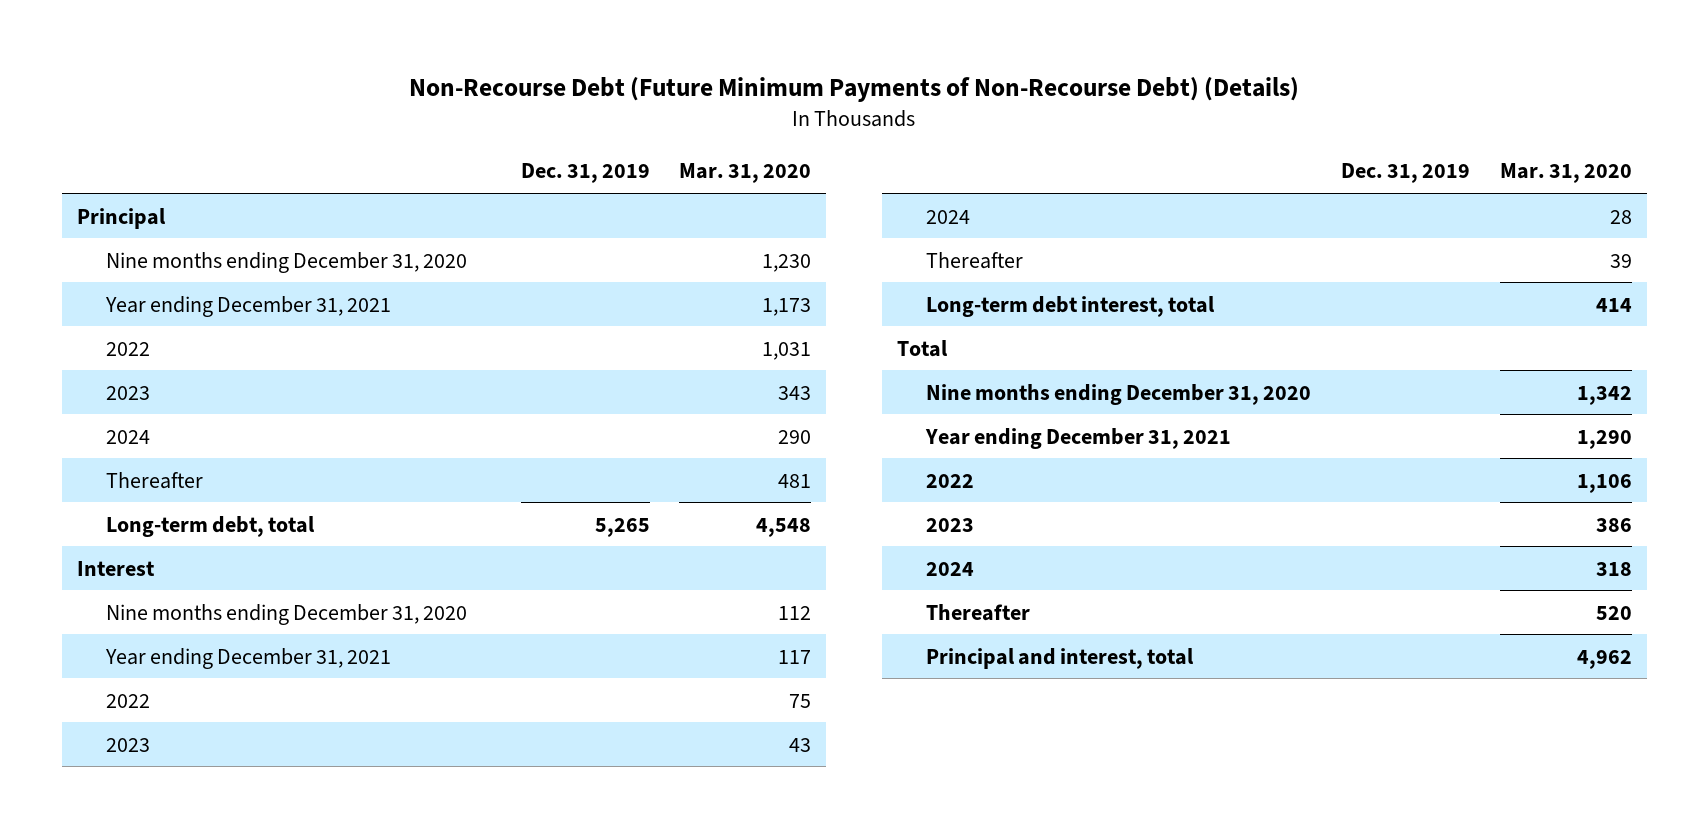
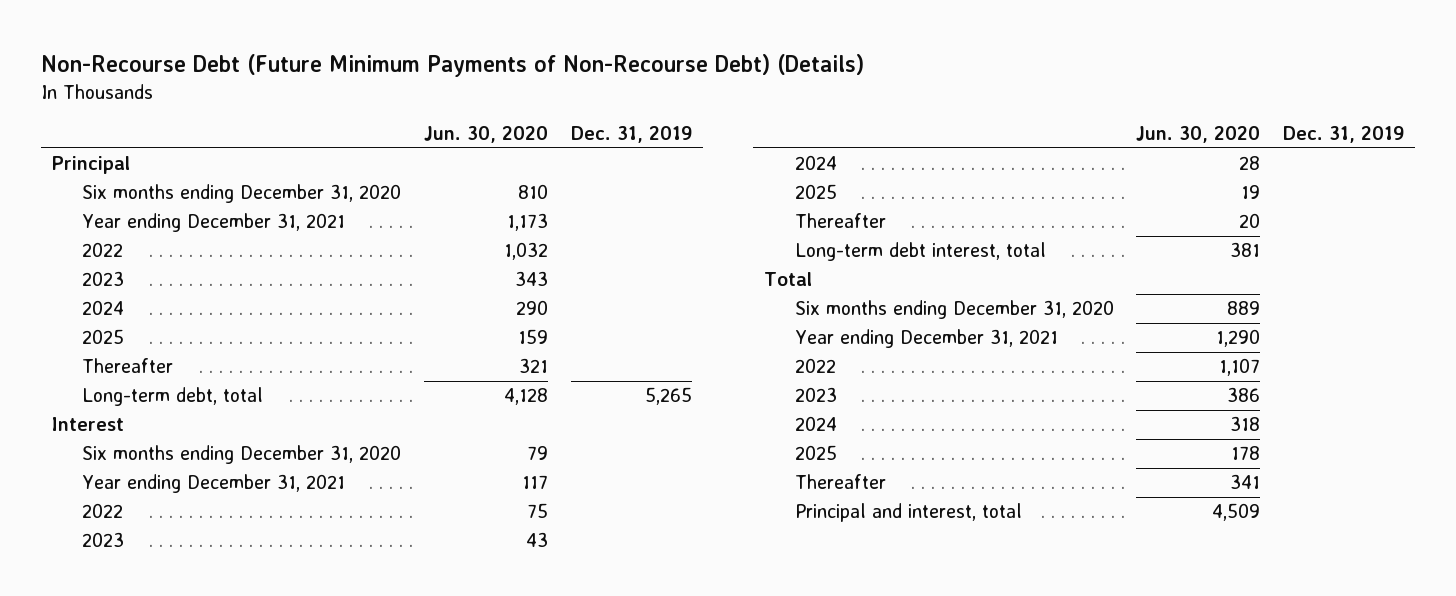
- | Dec. 31, 2019 | Mar. 31, 2020
+ | Jun. 30, 2020 | Dec. 31, 2019
- Nine months ending December 31, 2020 | | 1,230
+ Six months ending December 31, 2020 | 810 |
+ 2025 | 159 |
- Nine months ending December 31, 2020 | | 112
+ Six months ending December 31, 2020 | 79 |
+ 2025 | 19 |
- Nine months ending December 31, 2020 | | 1,342
+ Six months ending December 31, 2020 | 889 |
+ 2025 | 178 |

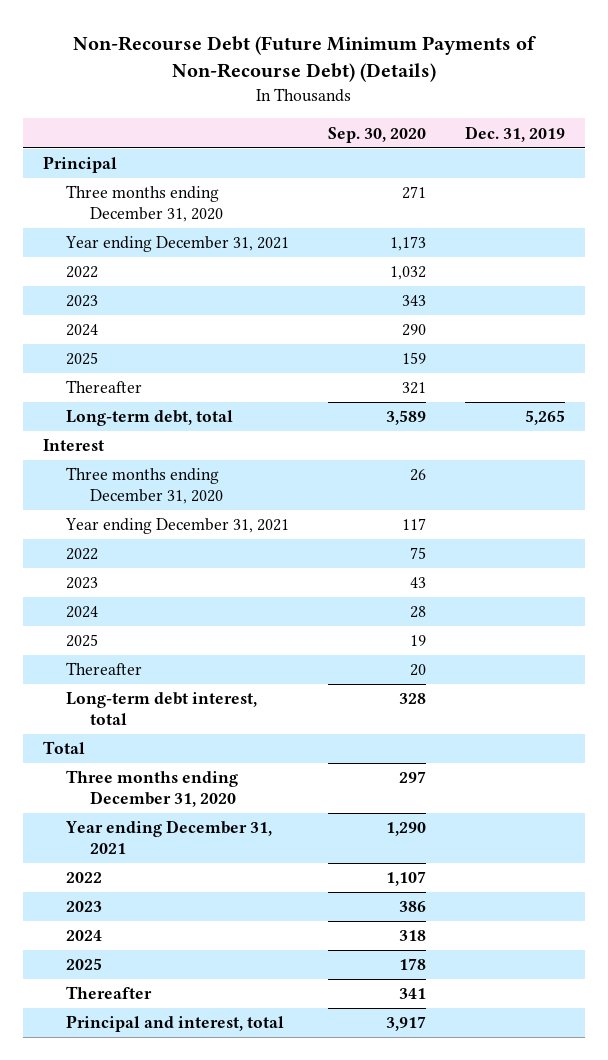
- | Jun. 30, 2020 | Dec. 31, 2019
+ | Sep. 30, 2020 | Dec. 31, 2019
- Six months ending December 31, 2020 | 810 |
+ Three months ending December 31, 2020 | 271 |
- Six months ending December 31, 2020 | 79 |
+ Three months ending December 31, 2020 | 26 |
- Six months ending December 31, 2020 | 889 |
+ Three months ending December 31, 2020 | 297 |

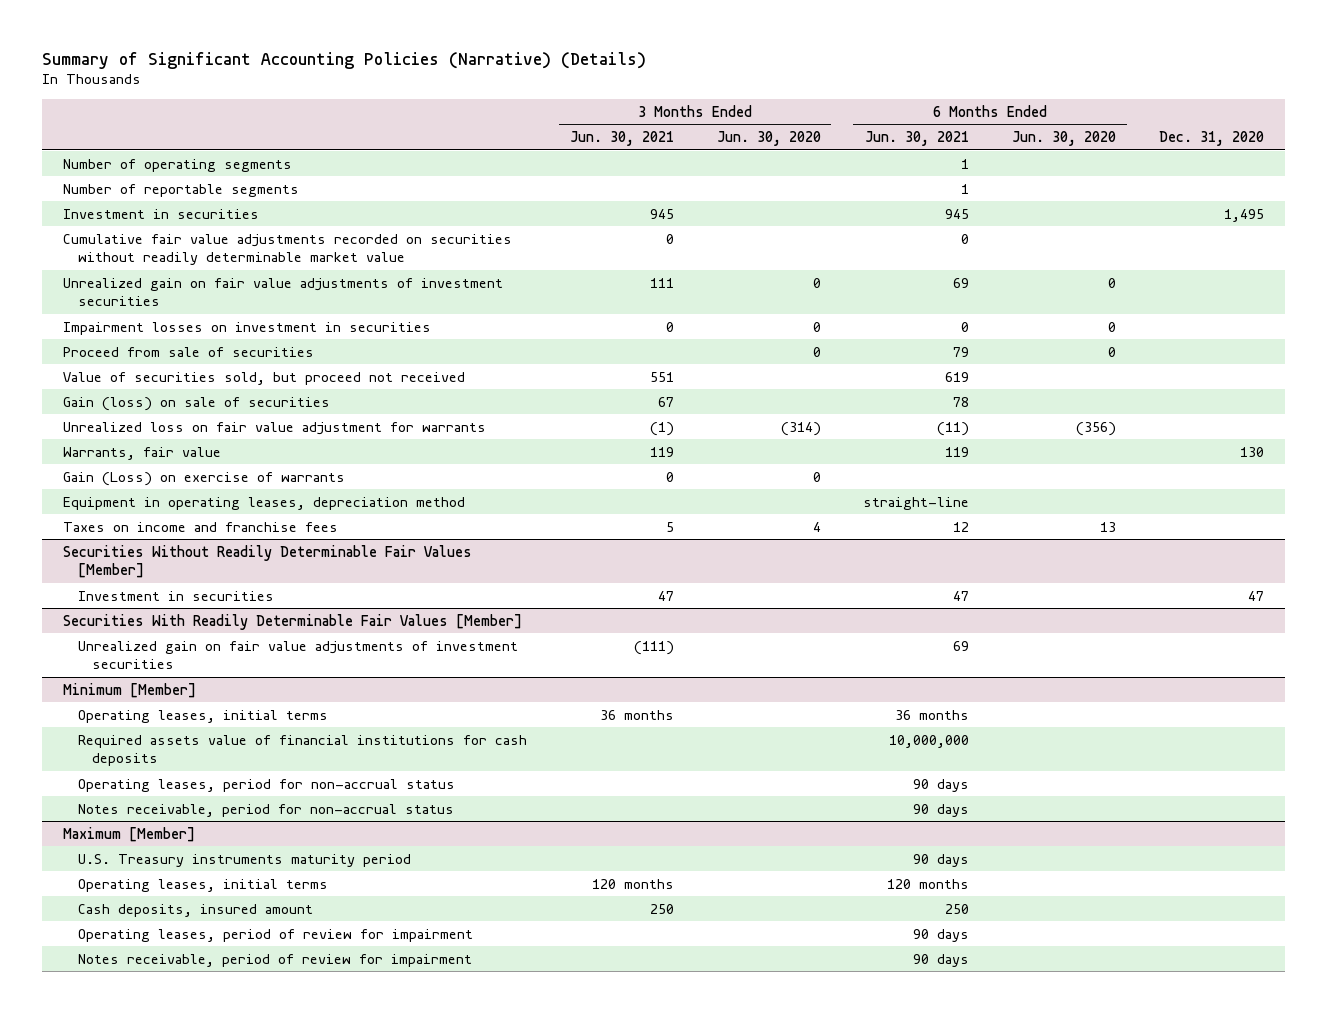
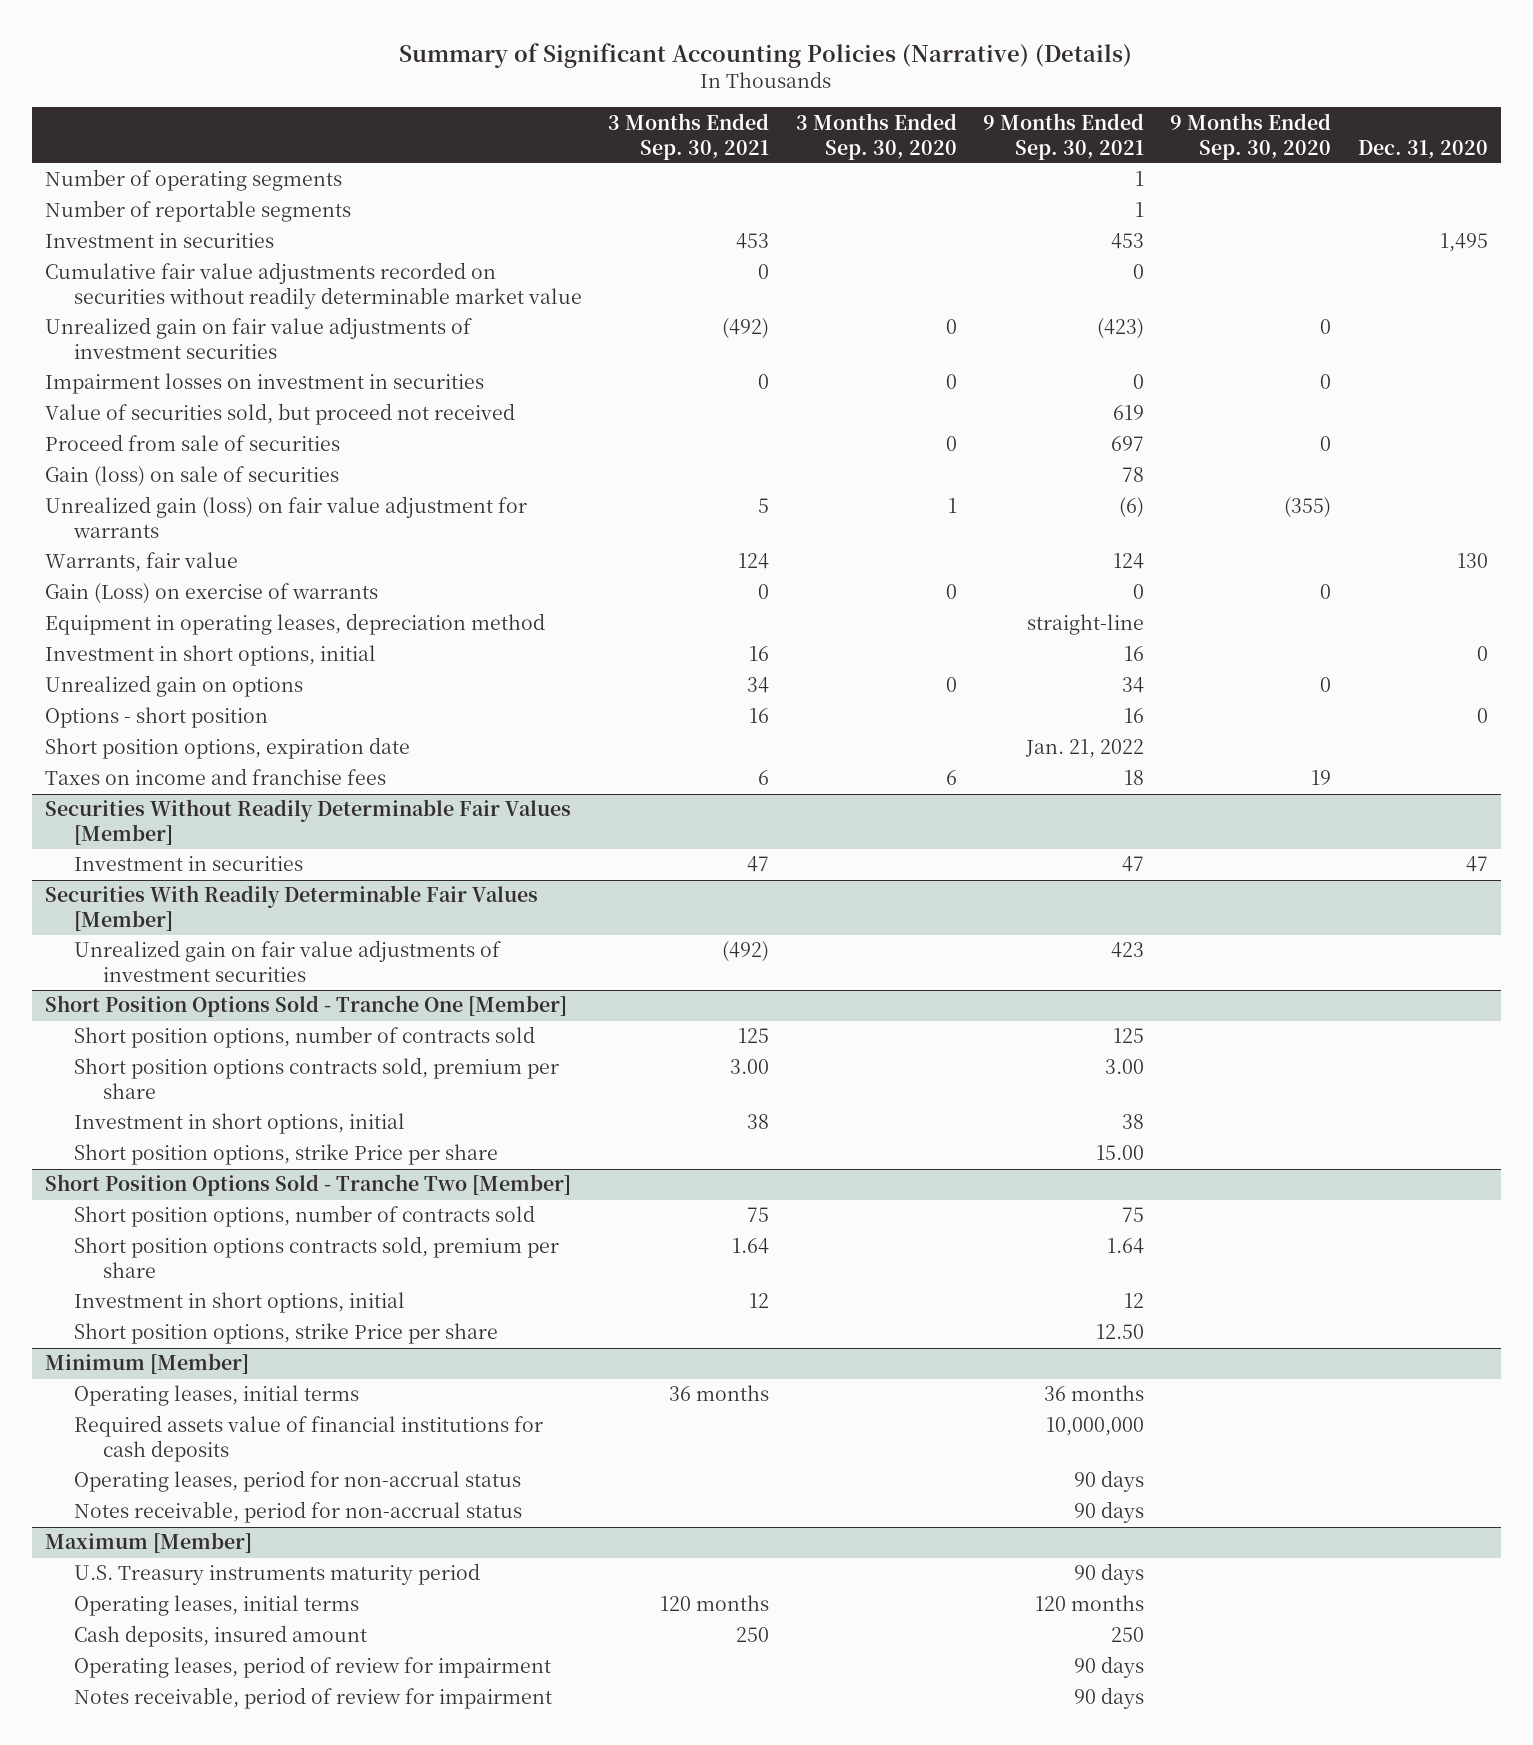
- | 3 Months Ended Jun. 30, 2021 | 3 Months Ended Jun. 30, 2020 | 6 Months Ended Jun. 30, 2021 | 6 Months Ended Jun. 30, 2020 | Dec. 31, 2020
+ | 3 Months Ended Sep. 30, 2021 | 3 Months Ended Sep. 30, 2020 | 9 Months Ended Sep. 30, 2021 | 9 Months Ended Sep. 30, 2020 | Dec. 31, 2020
moved down: Proceed from sale of securities | | 0 | 697 | 0 |
- Unrealized loss on fair value adjustment for warrants | (1) | (314) | (11) | (356) |
+ Unrealized gain (loss) on fair value adjustment for warrants | 5 | 1 | (6) | (355) |
+ Investment in short options, initial | 16 | | 16 | | 0
+ Unrealized gain on options | 34 | 0 | 34 | 0 |
+ Options - short position | 16 | | 16 | | 0
+ Short position options, expiration date | | | Jan. 21, 2022 | |
+ Short Position Options Sold - Tranche One [Member]
+ Short position options, number of contracts sold | 125 | | 125 | |
+ Short position options contracts sold, premium per share | 3.00 | | 3.00 | |
+ Investment in short options, initial | 38 | | 38 | |
+ Short position options, strike Price per share | | | 15.00 | |
+ Short Position Options Sold - Tranche Two [Member]
+ Short position options, number of contracts sold | 75 | | 75 | |
+ Short position options contracts sold, premium per share | 1.64 | | 1.64 | |
+ Investment in short options, initial | 12 | | 12 | |
+ Short position options, strike Price per share | | | 12.50 | |

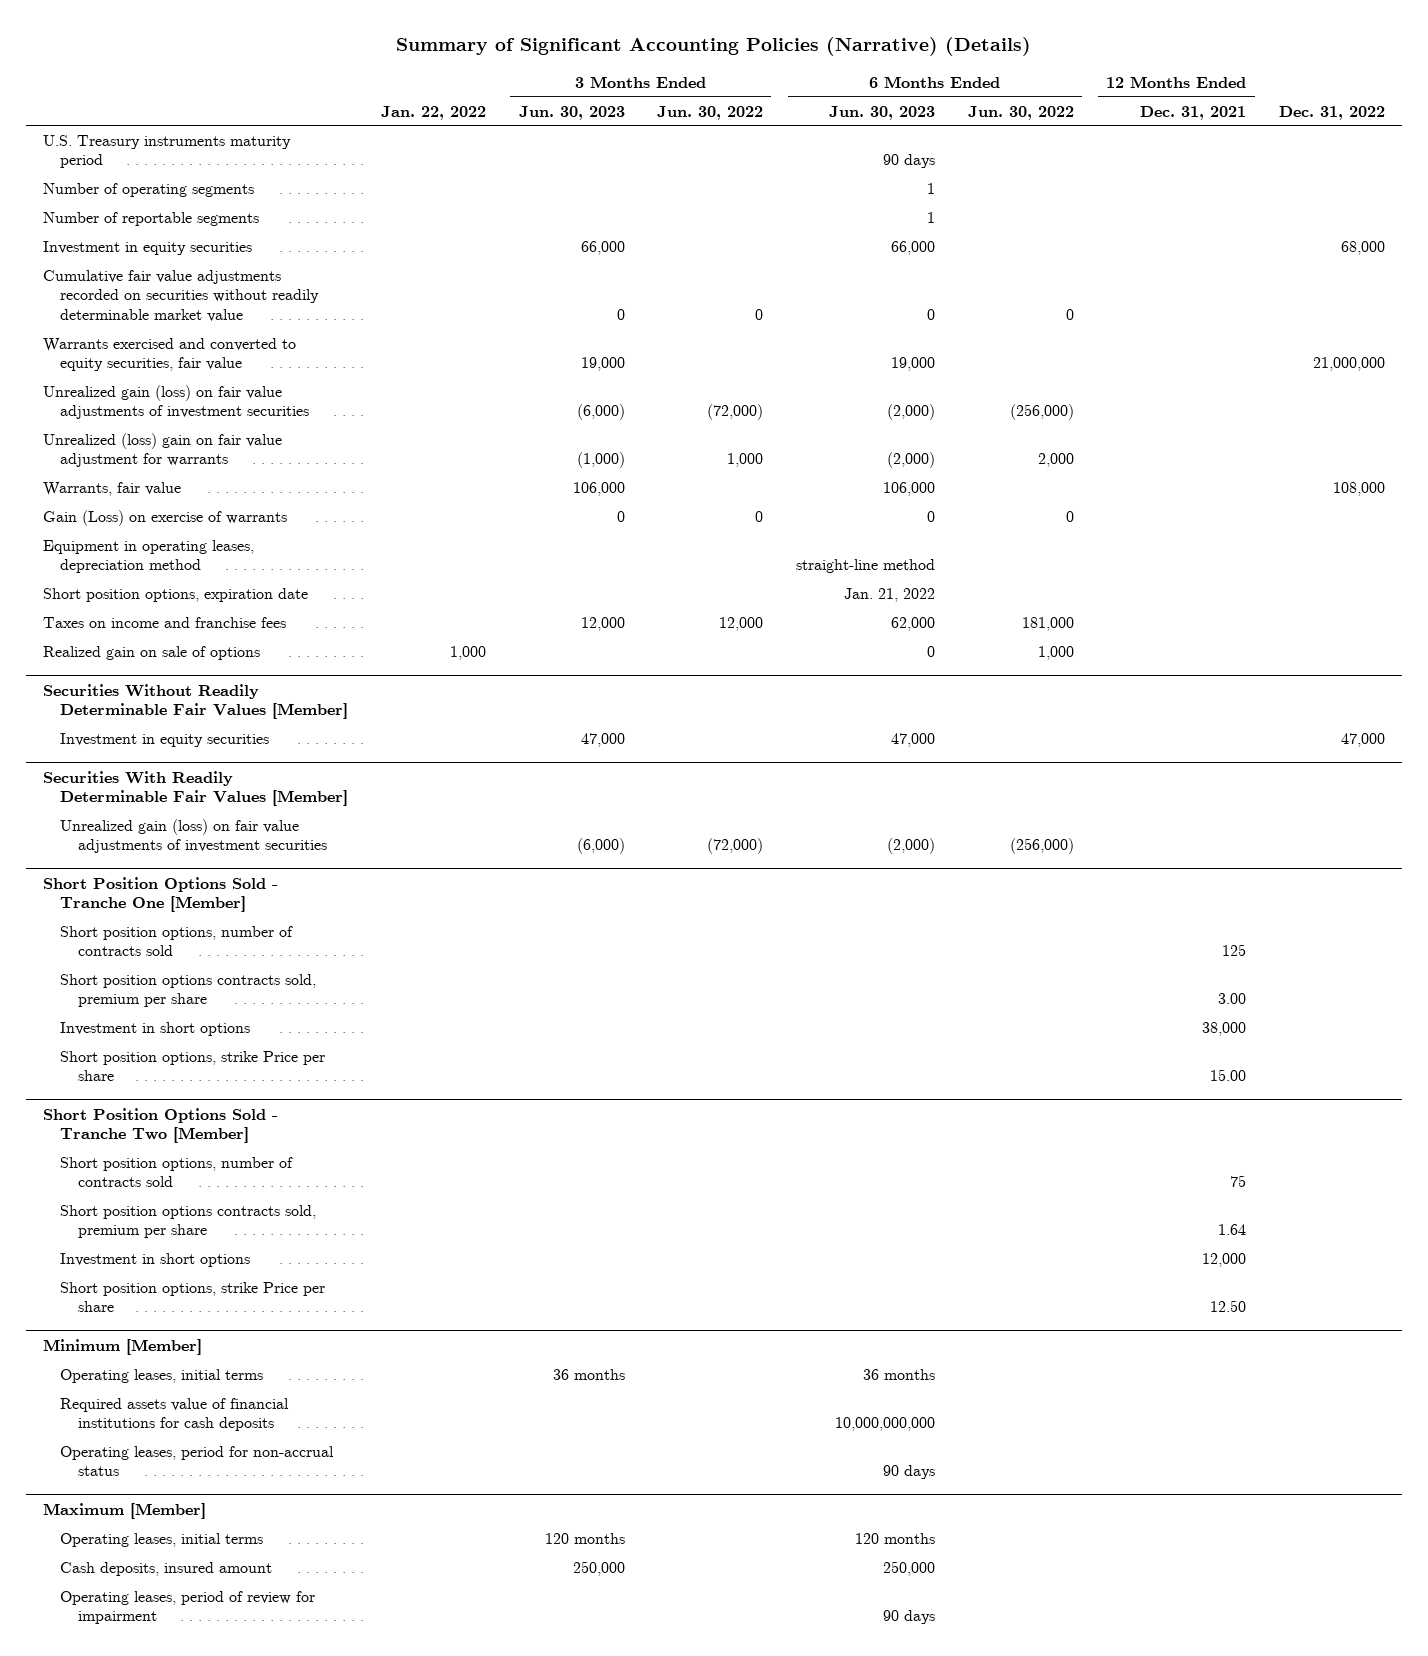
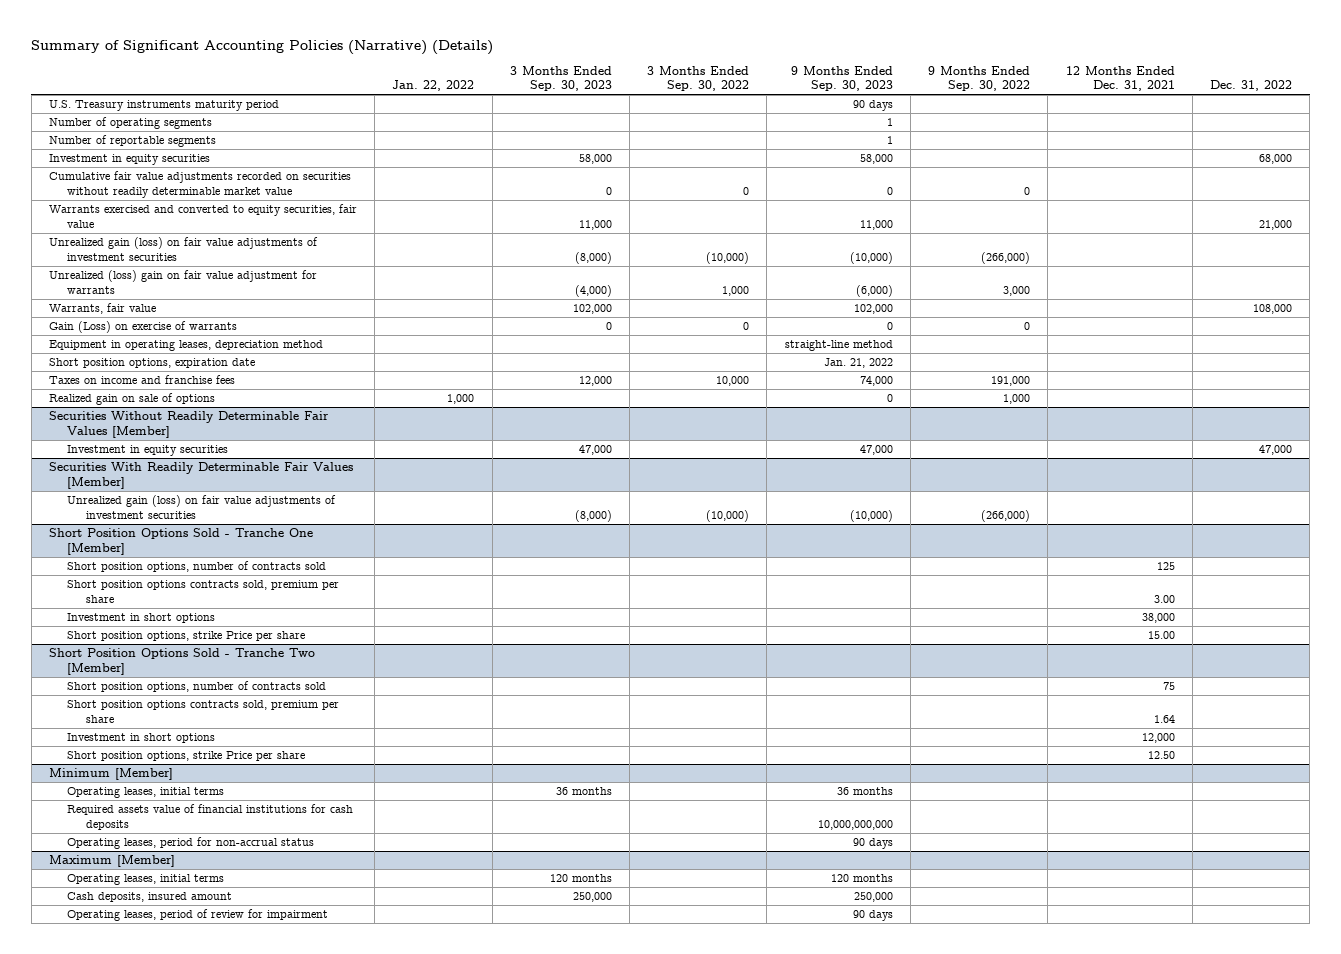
- | Jan. 22, 2022 | 3 Months Ended Jun. 30, 2023 | 3 Months Ended Jun. 30, 2022 | 6 Months Ended Jun. 30, 2023 | 6 Months Ended Jun. 30, 2022 | 12 Months Ended Dec. 31, 2021 | Dec. 31, 2022
+ | Jan. 22, 2022 | 3 Months Ended Sep. 30, 2023 | 3 Months Ended Sep. 30, 2022 | 9 Months Ended Sep. 30, 2023 | 9 Months Ended Sep. 30, 2022 | 12 Months Ended Dec. 31, 2021 | Dec. 31, 2022
- Warrants exercised and converted to equity securities, fair value | | 19,000 | | 19,000 | | | 21,000,000
+ Warrants exercised and converted to equity securities, fair value | | 11,000 | | 11,000 | | | 21,000

